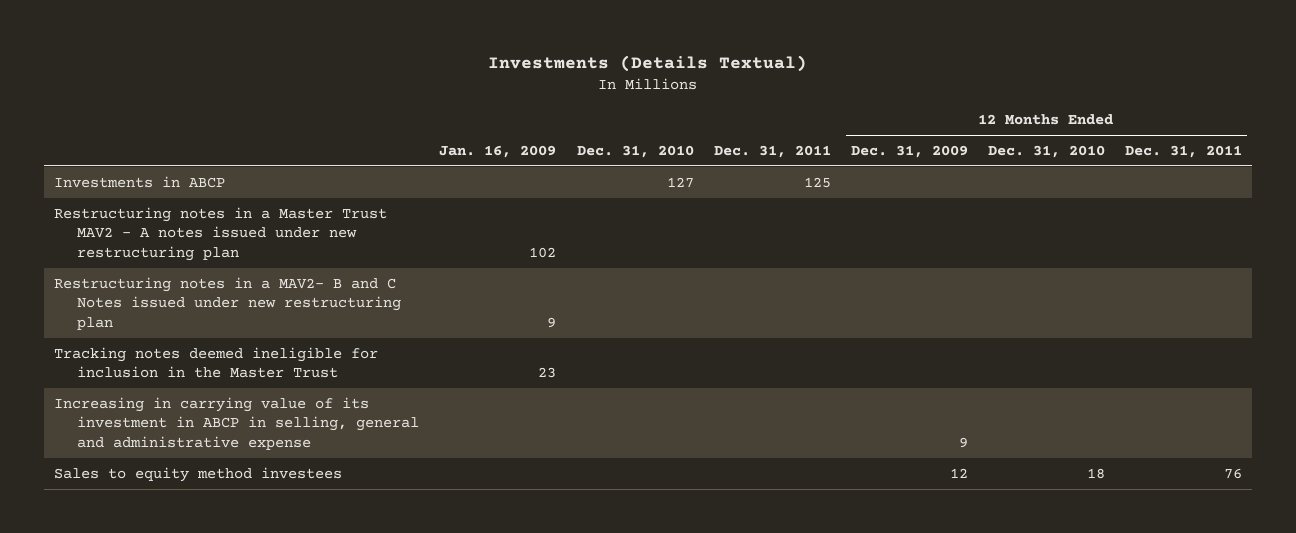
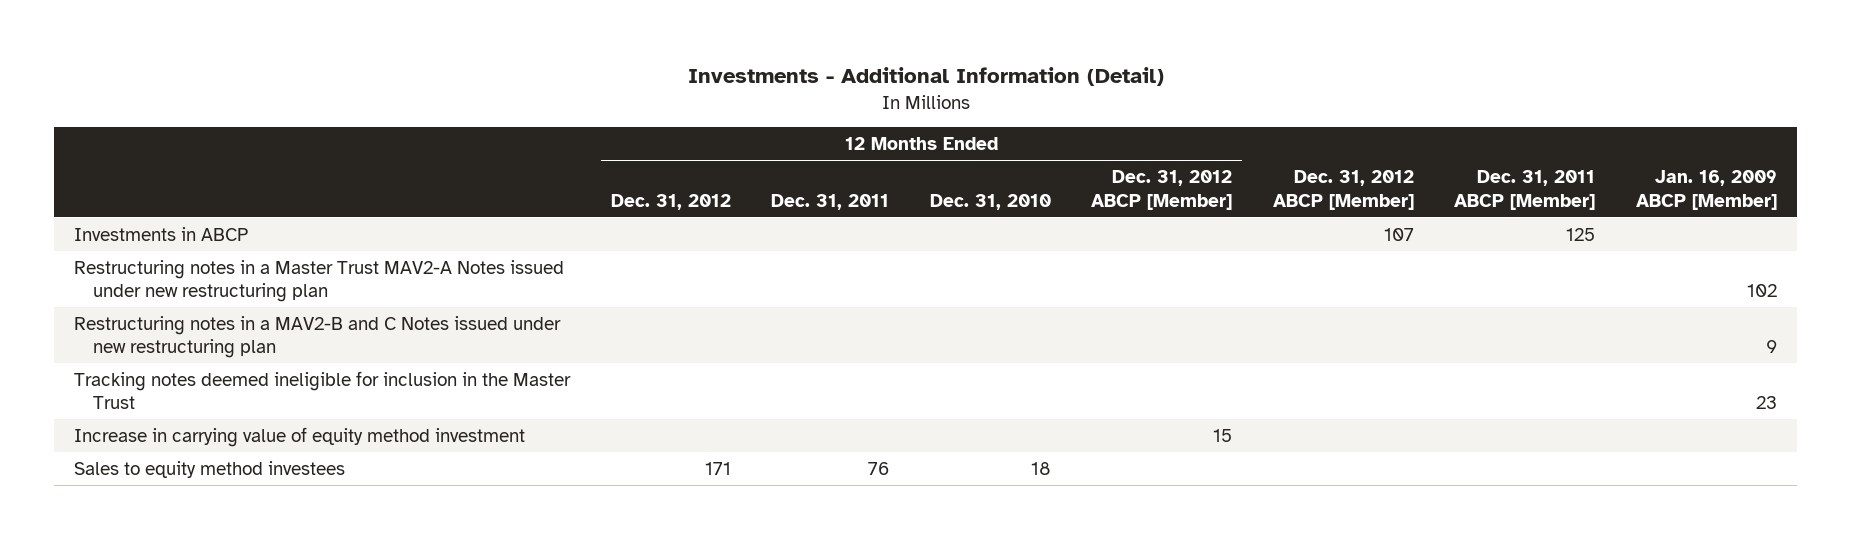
- Investments (Details Textual)
+ Investments - Additional Information (Detail)
- | Jan. 16, 2009 | Dec. 31, 2010 | Dec. 31, 2011 | 12 Months Ended Dec. 31, 2009 | 12 Months Ended Dec. 31, 2010 | 12 Months Ended Dec. 31, 2011
+ | 12 Months Ended Dec. 31, 2012 | 12 Months Ended Dec. 31, 2011 | 12 Months Ended Dec. 31, 2010 | 12 Months Ended Dec. 31, 2012 ABCP [Member] | Dec. 31, 2012 ABCP [Member] | Dec. 31, 2011 ABCP [Member] | Jan. 16, 2009 ABCP [Member]
- Restructuring notes in a Master Trust MAV2 - A notes issued under new restructuring plan | 102 | | | | |
- Restructuring notes in a MAV2- B and C Notes issued under new restructuring plan | 9 | | | | |
+ Restructuring notes in a Master Trust MAV2-A Notes issued under new restructuring plan | | | | | | | 102
+ Restructuring notes in a MAV2-B and C Notes issued under new restructuring plan | | | | | | | 9
- Increasing in carrying value of its investment in ABCP in selling, general and administrative expense | | | | 9 | |
+ Increase in carrying value of equity method investment | | | | 15 | | |

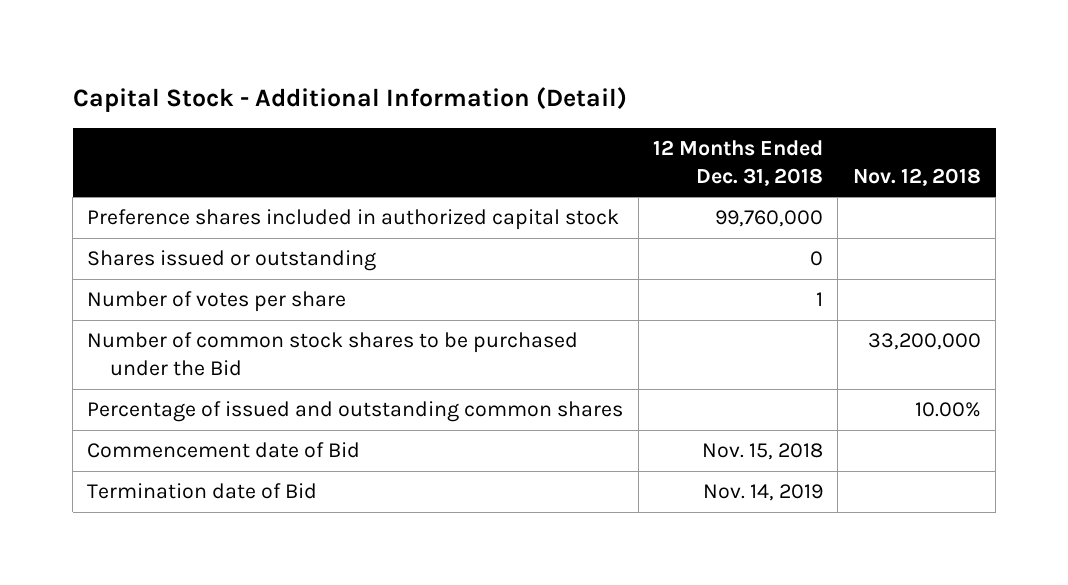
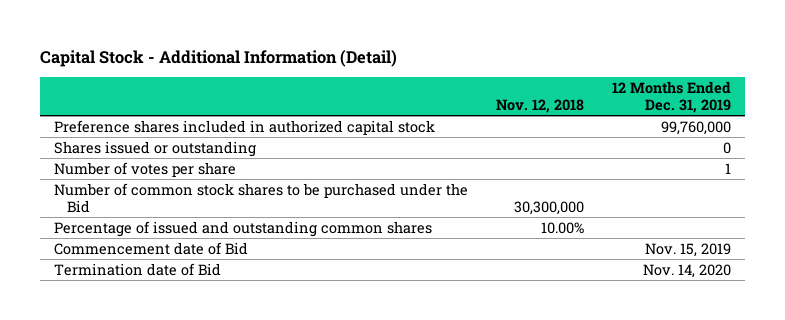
- | 12 Months Ended Dec. 31, 2018 | Nov. 12, 2018
+ | Nov. 12, 2018 | 12 Months Ended Dec. 31, 2019
- Number of common stock shares to be purchased under the Bid | | 33,200,000
+ Number of common stock shares to be purchased under the Bid | 30,300,000 |

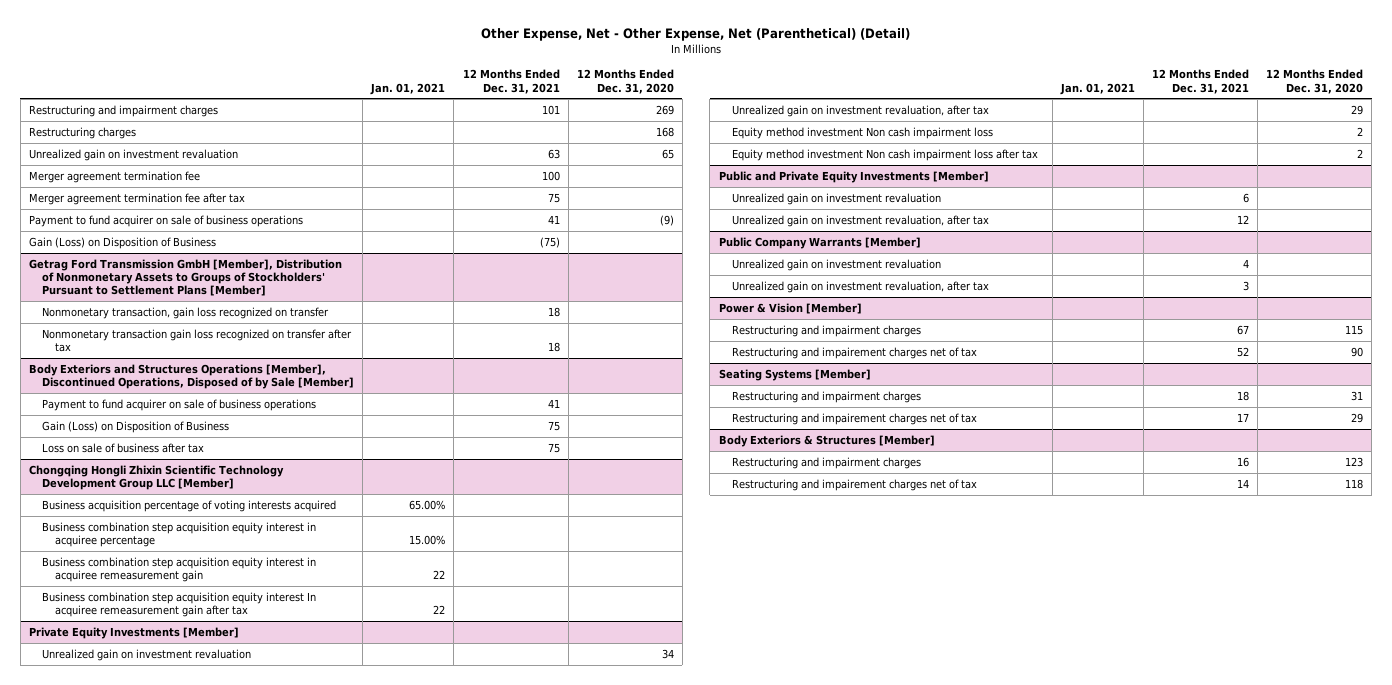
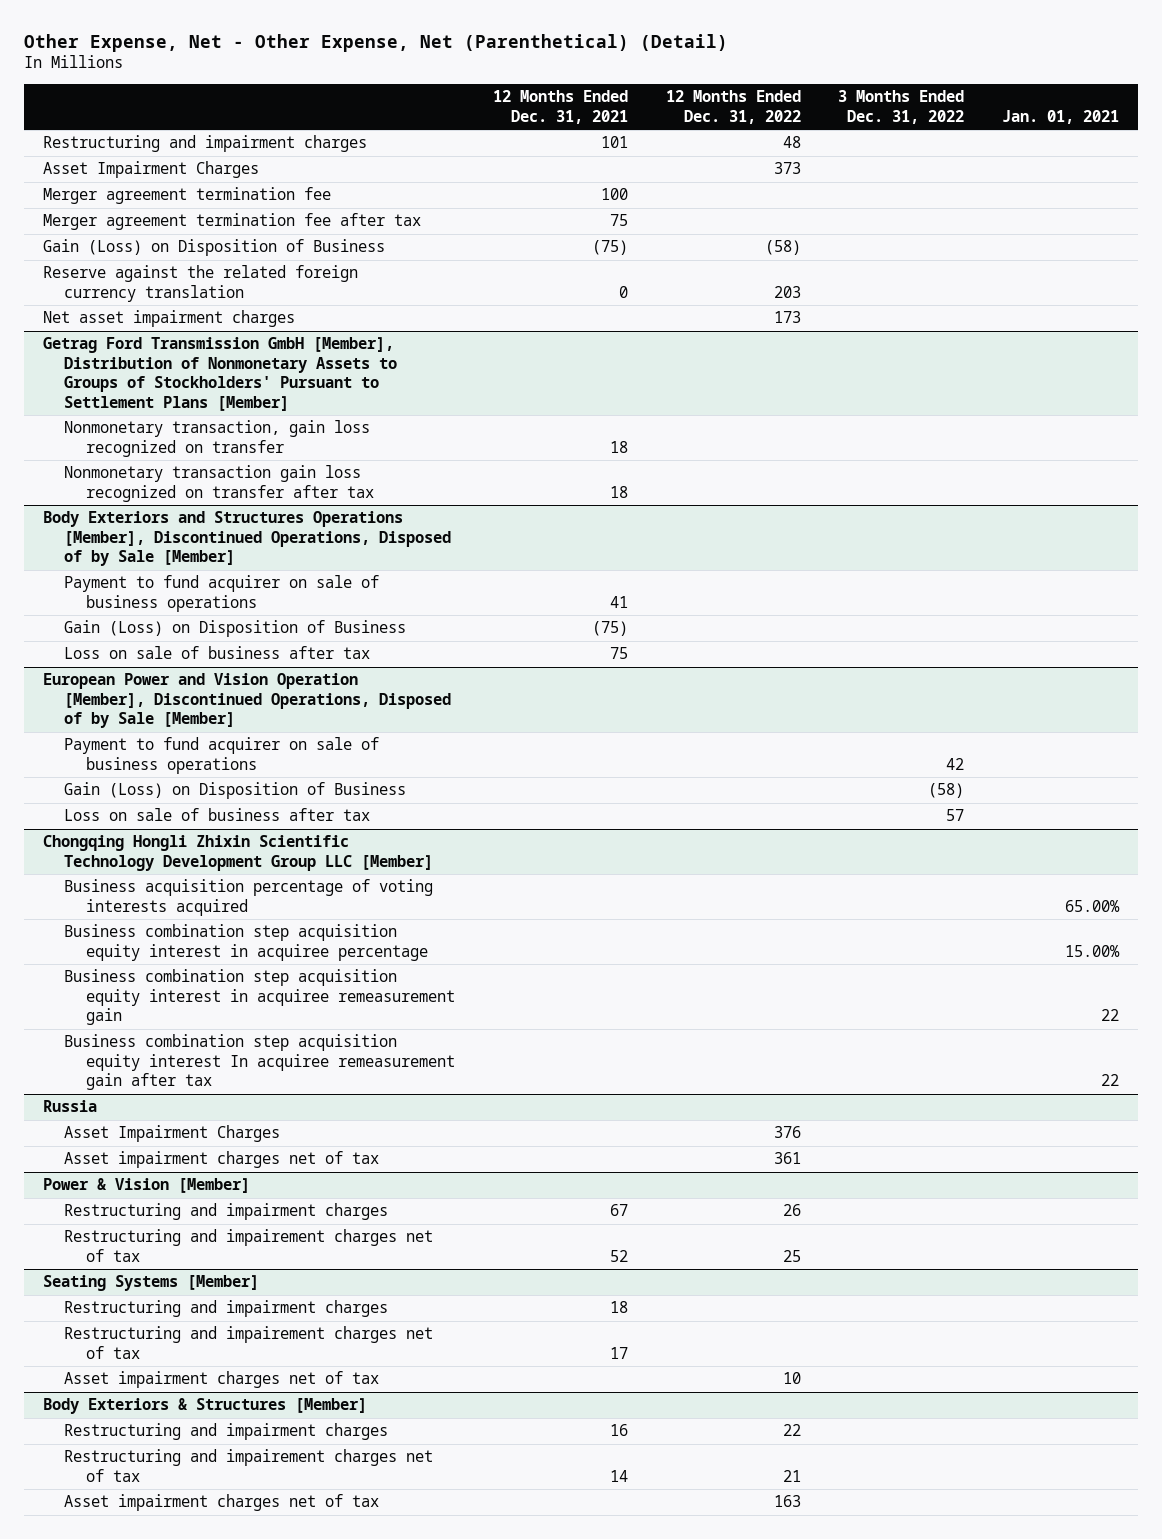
- | Jan. 01, 2021 | 12 Months Ended Dec. 31, 2021 | 12 Months Ended Dec. 31, 2020
+ | 12 Months Ended Dec. 31, 2021 | 12 Months Ended Dec. 31, 2022 | 3 Months Ended Dec. 31, 2022 | Jan. 01, 2021
- Restructuring charges | | | 168
- Unrealized gain on investment revaluation | | 63 | 65
+ Asset Impairment Charges | | 373 | |
- Payment to fund acquirer on sale of business operations | | 41 | (9)
+ Reserve against the related foreign currency translation | 0 | 203 | |
+ Net asset impairment charges | | 173 | |
@ Body Exteriors and Structures Operations [Member], Discontinued Operations, Disposed of by Sale [Member]
- Gain (Loss) on Disposition of Business | | 75 |
+ Gain (Loss) on Disposition of Business | (75) | | |
+ European Power and Vision Operation [Member], Discontinued Operations, Disposed of by Sale [Member]
+ Payment to fund acquirer on sale of business operations | | | 42 |
+ Gain (Loss) on Disposition of Business | | | (58) |
+ Loss on sale of business after tax | | | 57 |
- Private Equity Investments [Member]
- Unrealized gain on investment revaluation | | | 34
- Unrealized gain on investment revaluation, after tax | | | 29
- Equity method investment Non cash impairment loss | | | 2
- Equity method investment Non cash impairment loss after tax | | | 2
- Public and Private Equity Investments [Member]
- Unrealized gain on investment revaluation | | 6 |
- Unrealized gain on investment revaluation, after tax | | 12 |
- Public Company Warrants [Member]
- Unrealized gain on investment revaluation | | 4 |
- Unrealized gain on investment revaluation, after tax | | 3 |
+ Russia
+ Asset Impairment Charges | | 376 | |
+ Asset impairment charges net of tax | | 361 | |
@ Seating Systems [Member]
+ Asset impairment charges net of tax | | 10 | |
@ Body Exteriors & Structures [Member]
+ Asset impairment charges net of tax | | 163 | |

